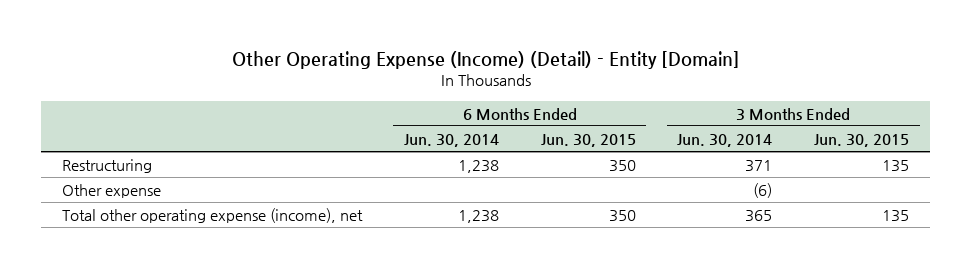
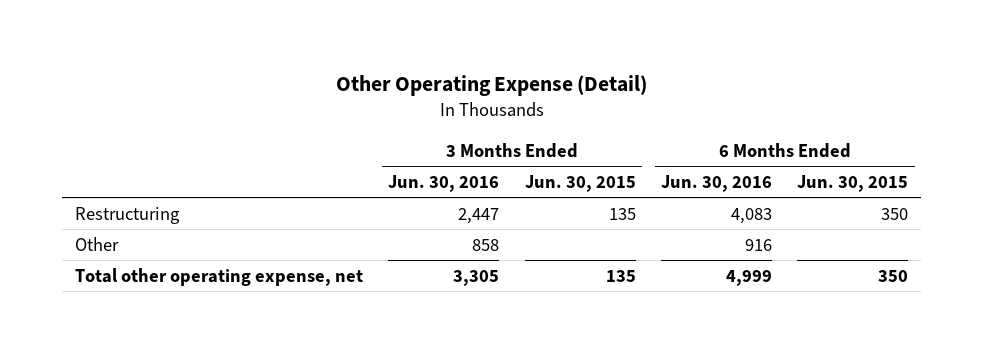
- Other Operating Expense (Income) (Detail) - Entity [Domain]
+ Other Operating Expense (Detail)
- | 6 Months Ended Jun. 30, 2014 | 6 Months Ended Jun. 30, 2015 | 3 Months Ended Jun. 30, 2014 | 3 Months Ended Jun. 30, 2015
+ | 3 Months Ended Jun. 30, 2016 | 3 Months Ended Jun. 30, 2015 | 6 Months Ended Jun. 30, 2016 | 6 Months Ended Jun. 30, 2015
- Other expense | | | (6) |
- Total other operating expense (income), net | 1,238 | 350 | 365 | 135
+ Other | 858 | | 916 |
+ Total other operating expense, net | 3,305 | 135 | 4,999 | 350

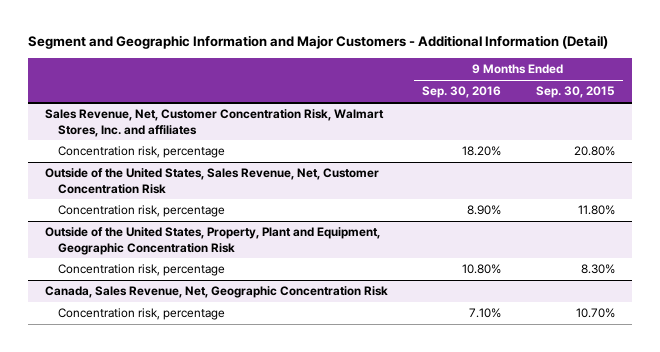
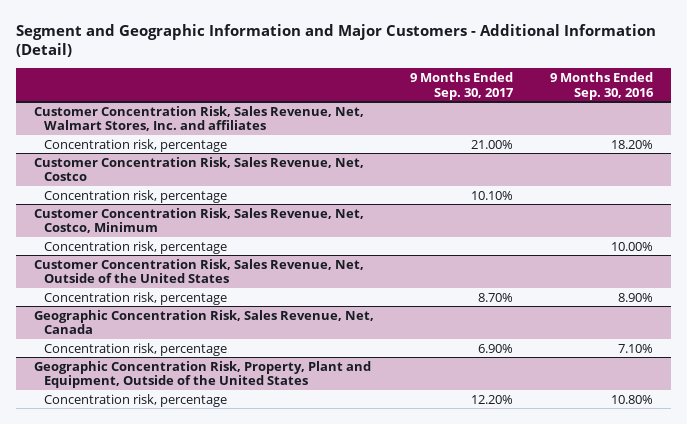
- | 9 Months Ended Sep. 30, 2016 | 9 Months Ended Sep. 30, 2015
+ | 9 Months Ended Sep. 30, 2017 | 9 Months Ended Sep. 30, 2016
- Sales Revenue, Net, Customer Concentration Risk, Walmart Stores, Inc. and affiliates
+ Customer Concentration Risk, Sales Revenue, Net, Walmart Stores, Inc. and affiliates
- Outside of the United States, Sales Revenue, Net, Customer Concentration Risk
+ Customer Concentration Risk, Sales Revenue, Net, Costco
+ Concentration risk, percentage | 10.10% |
+ Customer Concentration Risk, Sales Revenue, Net, Costco, Minimum
+ Concentration risk, percentage | | 10.00%
+ Customer Concentration Risk, Sales Revenue, Net, Outside of the United States
- Outside of the United States, Property, Plant and Equipment, Geographic Concentration Risk
- Concentration risk, percentage | 10.80% | 8.30%
- Canada, Sales Revenue, Net, Geographic Concentration Risk
+ Geographic Concentration Risk, Sales Revenue, Net, Canada
+ Geographic Concentration Risk, Property, Plant and Equipment, Outside of the United States
+ Concentration risk, percentage | 12.20% | 10.80%

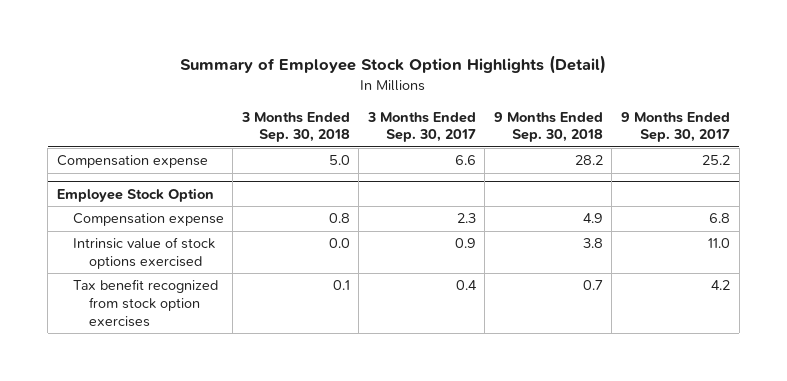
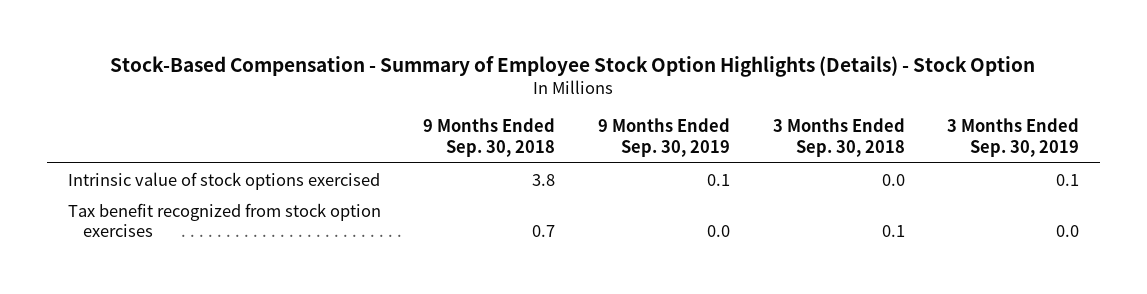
- Summary of Employee Stock Option Highlights (Detail)
+ Stock-Based Compensation - Summary of Employee Stock Option Highlights (Details) - Stock Option
- | 3 Months Ended Sep. 30, 2018 | 3 Months Ended Sep. 30, 2017 | 9 Months Ended Sep. 30, 2018 | 9 Months Ended Sep. 30, 2017
+ | 9 Months Ended Sep. 30, 2018 | 9 Months Ended Sep. 30, 2019 | 3 Months Ended Sep. 30, 2018 | 3 Months Ended Sep. 30, 2019
- Compensation expense | 5.0 | 6.6 | 28.2 | 25.2
- Employee Stock Option
- Compensation expense | 0.8 | 2.3 | 4.9 | 6.8

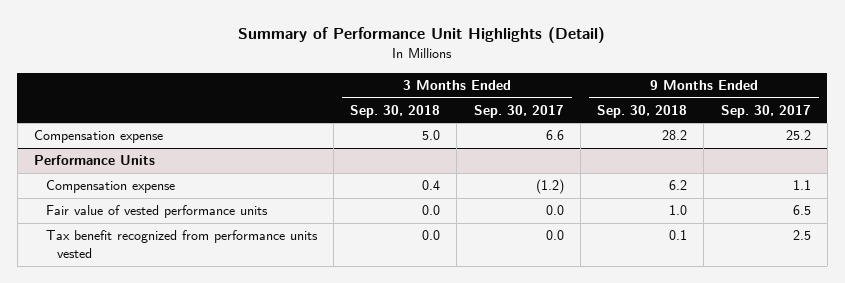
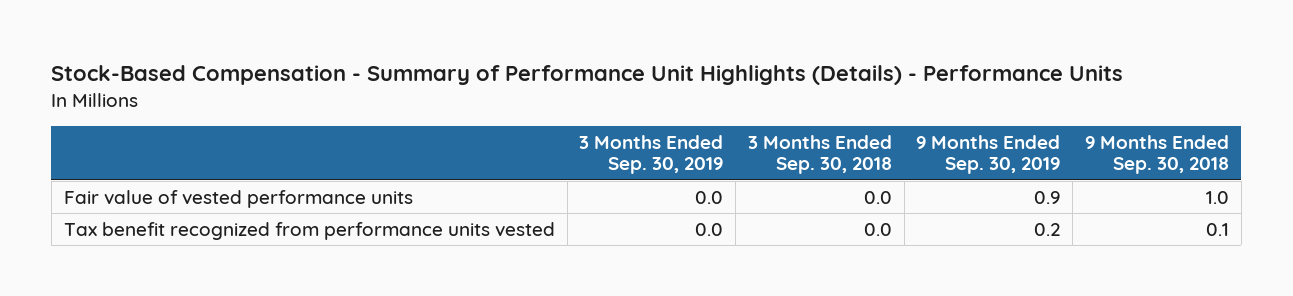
- Summary of Performance Unit Highlights (Detail)
+ Stock-Based Compensation - Summary of Performance Unit Highlights (Details) - Performance Units
- | 3 Months Ended Sep. 30, 2018 | 3 Months Ended Sep. 30, 2017 | 9 Months Ended Sep. 30, 2018 | 9 Months Ended Sep. 30, 2017
+ | 3 Months Ended Sep. 30, 2019 | 3 Months Ended Sep. 30, 2018 | 9 Months Ended Sep. 30, 2019 | 9 Months Ended Sep. 30, 2018
- Compensation expense | 5.0 | 6.6 | 28.2 | 25.2
- Performance Units
- Compensation expense | 0.4 | (1.2) | 6.2 | 1.1

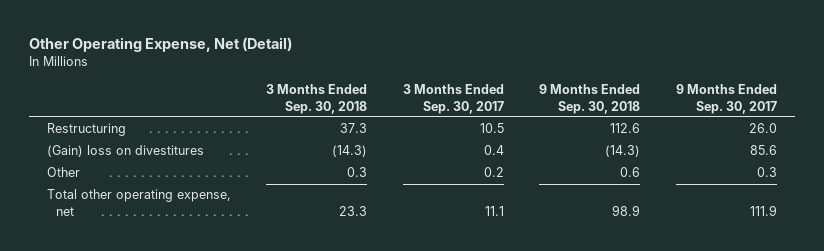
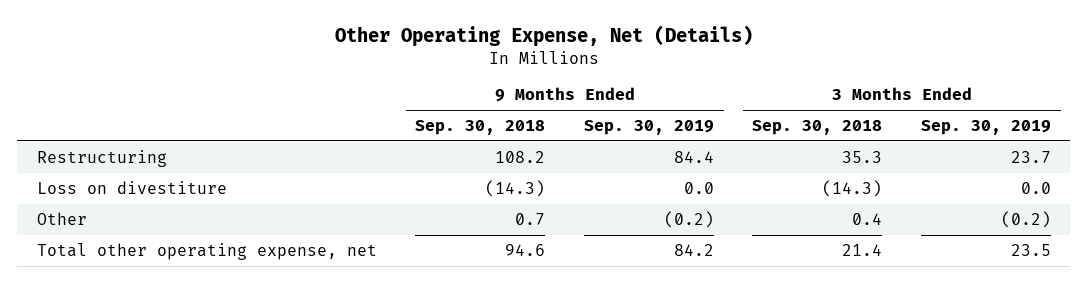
- Other Operating Expense, Net (Detail)
+ Other Operating Expense, Net (Details)
- | 3 Months Ended Sep. 30, 2018 | 3 Months Ended Sep. 30, 2017 | 9 Months Ended Sep. 30, 2018 | 9 Months Ended Sep. 30, 2017
+ | 9 Months Ended Sep. 30, 2018 | 9 Months Ended Sep. 30, 2019 | 3 Months Ended Sep. 30, 2018 | 3 Months Ended Sep. 30, 2019
- Restructuring | 37.3 | 10.5 | 112.6 | 26.0
- (Gain) loss on divestitures | (14.3) | 0.4 | (14.3) | 85.6
- Other | 0.3 | 0.2 | 0.6 | 0.3
- Total other operating expense, net | 23.3 | 11.1 | 98.9 | 111.9
+ Restructuring | 108.2 | 84.4 | 35.3 | 23.7
+ Loss on divestiture | (14.3) | 0.0 | (14.3) | 0.0
+ Other | 0.7 | (0.2) | 0.4 | (0.2)
+ Total other operating expense, net | 94.6 | 84.2 | 21.4 | 23.5

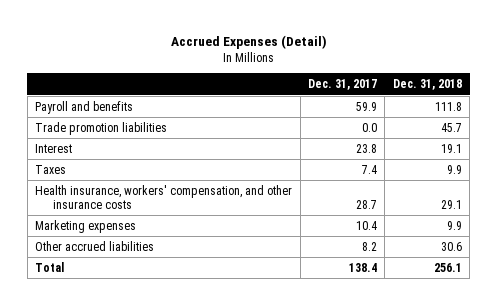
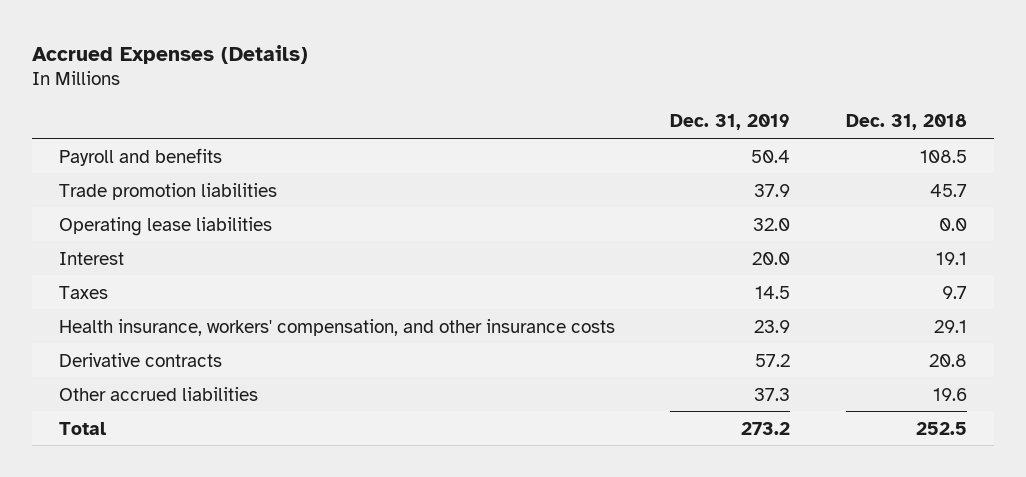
- Accrued Expenses (Detail)
+ Accrued Expenses (Details)
- | Dec. 31, 2017 | Dec. 31, 2018
+ | Dec. 31, 2019 | Dec. 31, 2018
- Payroll and benefits | 59.9 | 111.8
+ Payroll and benefits | 50.4 | 108.5
+ Operating lease liabilities | 32.0 | 0.0
- Taxes | 7.4 | 9.9
+ Taxes | 14.5 | 9.7
- Marketing expenses | 10.4 | 9.9
- Other accrued liabilities | 8.2 | 30.6
- Total | 138.4 | 256.1
+ Derivative contracts | 57.2 | 20.8
+ Other accrued liabilities | 37.3 | 19.6
+ Total | 273.2 | 252.5

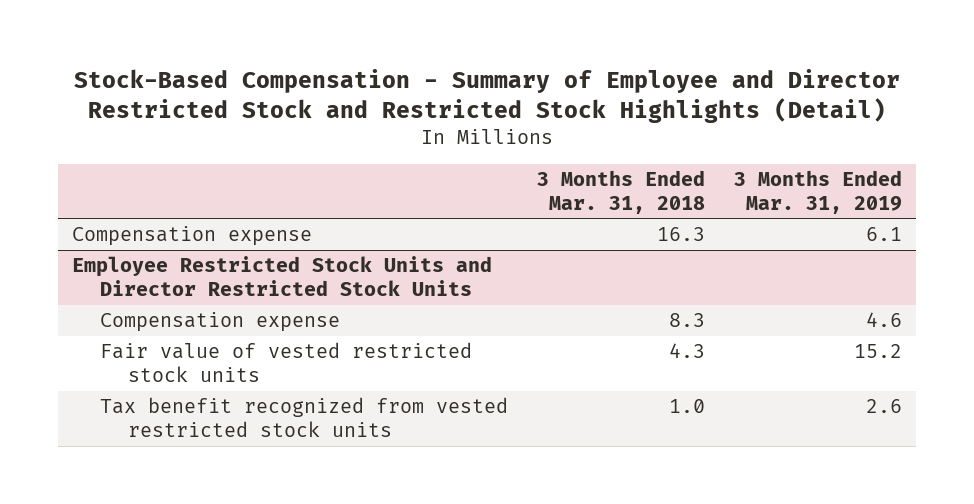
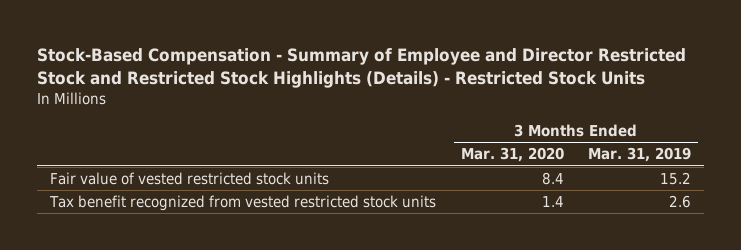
- Stock-Based Compensation - Summary of Employee and Director Restricted Stock and Restricted Stock Highlights (Detail)
+ Stock-Based Compensation - Summary of Employee and Director Restricted Stock and Restricted Stock Highlights (Details) - Restricted Stock Units
- | 3 Months Ended Mar. 31, 2018 | 3 Months Ended Mar. 31, 2019
+ | 3 Months Ended Mar. 31, 2020 | 3 Months Ended Mar. 31, 2019
- Compensation expense | 16.3 | 6.1
- Employee Restricted Stock Units and Director Restricted Stock Units
- Compensation expense | 8.3 | 4.6

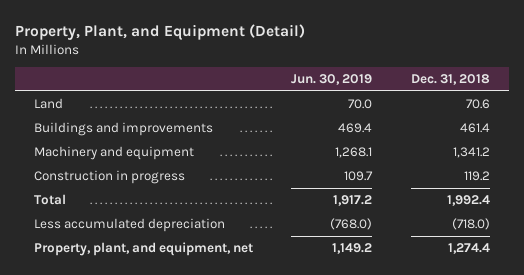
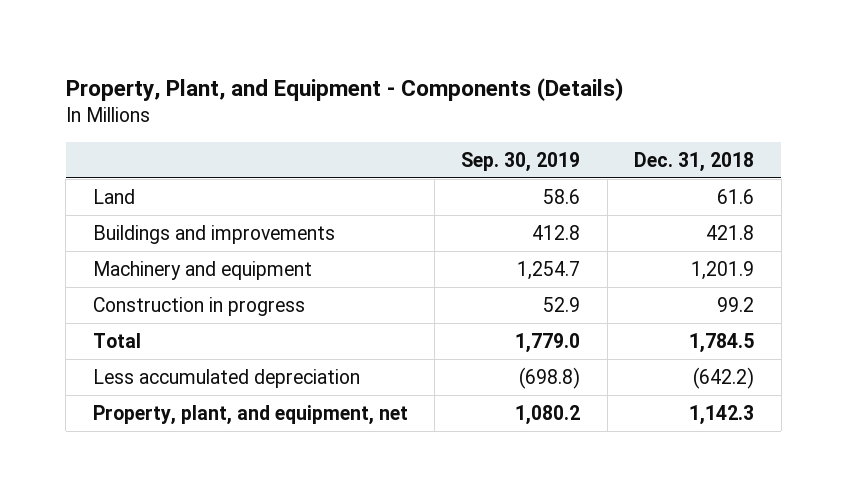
- Property, Plant, and Equipment (Detail)
+ Property, Plant, and Equipment - Components (Details)
- | Jun. 30, 2019 | Dec. 31, 2018
+ | Sep. 30, 2019 | Dec. 31, 2018
- Land | 70.0 | 70.6
- Buildings and improvements | 469.4 | 461.4
- Machinery and equipment | 1,268.1 | 1,341.2
- Construction in progress | 109.7 | 119.2
- Total | 1,917.2 | 1,992.4
- Less accumulated depreciation | (768.0) | (718.0)
- Property, plant, and equipment, net | 1,149.2 | 1,274.4
+ Land | 58.6 | 61.6
+ Buildings and improvements | 412.8 | 421.8
+ Machinery and equipment | 1,254.7 | 1,201.9
+ Construction in progress | 52.9 | 99.2
+ Total | 1,779.0 | 1,784.5
+ Less accumulated depreciation | (698.8) | (642.2)
+ Property, plant, and equipment, net | 1,080.2 | 1,142.3

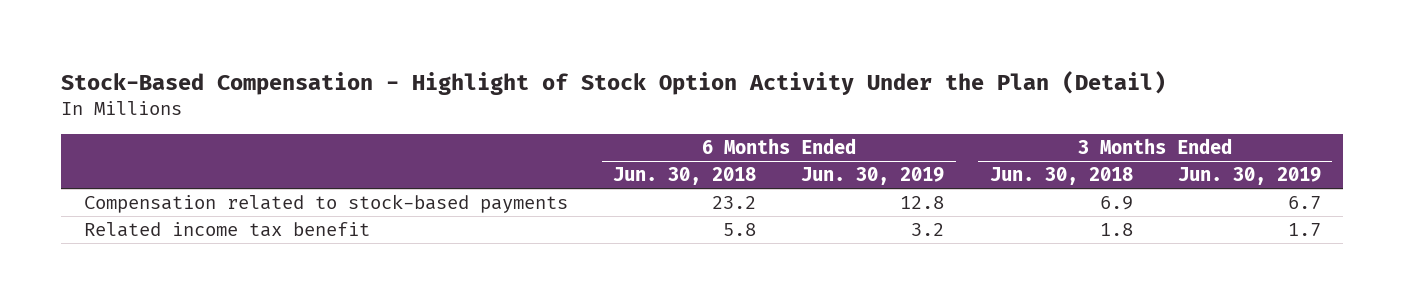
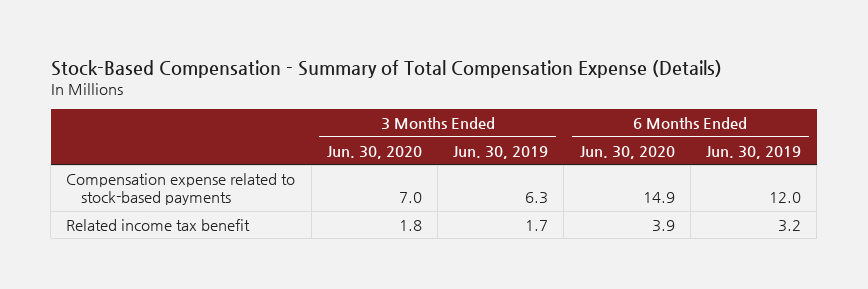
- Stock-Based Compensation - Highlight of Stock Option Activity Under the Plan (Detail)
+ Stock-Based Compensation - Summary of Total Compensation Expense (Details)
- | 6 Months Ended Jun. 30, 2018 | 6 Months Ended Jun. 30, 2019 | 3 Months Ended Jun. 30, 2018 | 3 Months Ended Jun. 30, 2019
+ | 3 Months Ended Jun. 30, 2020 | 3 Months Ended Jun. 30, 2019 | 6 Months Ended Jun. 30, 2020 | 6 Months Ended Jun. 30, 2019
- Compensation related to stock-based payments | 23.2 | 12.8 | 6.9 | 6.7
+ Compensation expense related to stock-based payments | 7.0 | 6.3 | 14.9 | 12.0

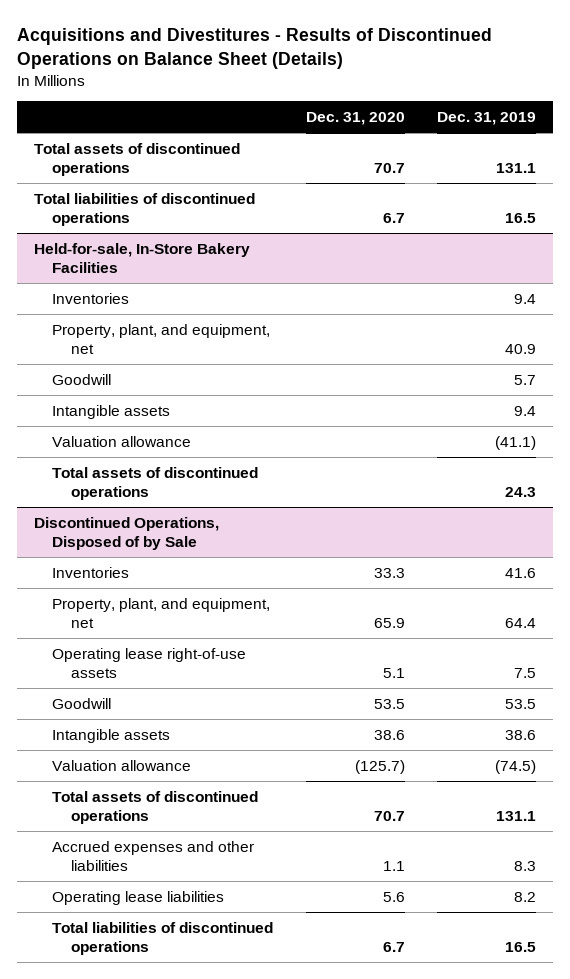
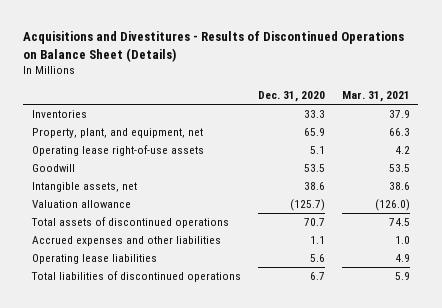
- | Dec. 31, 2020 | Dec. 31, 2019
+ | Dec. 31, 2020 | Mar. 31, 2021
- Total assets of discontinued operations | 70.7 | 131.1
- Total liabilities of discontinued operations | 6.7 | 16.5
- Held-for-sale, In-Store Bakery Facilities
- Inventories | | 9.4
- Property, plant, and equipment, net | | 40.9
- Goodwill | | 5.7
- Intangible assets | | 9.4
- Valuation allowance | | (41.1)
- Total assets of discontinued operations | | 24.3
- Discontinued Operations, Disposed of by Sale
- Intangible assets | 38.6 | 38.6
+ Intangible assets, net | 38.6 | 38.6

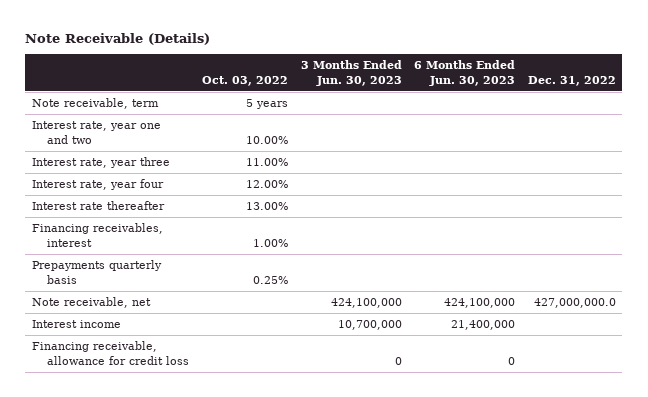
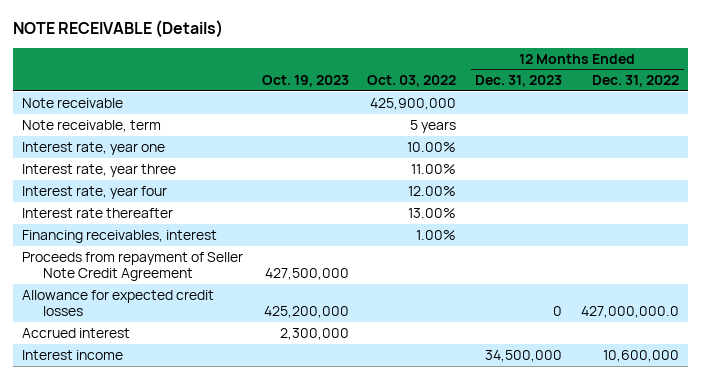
- Note Receivable (Details)
+ NOTE RECEIVABLE (Details)
- | Oct. 03, 2022 | 3 Months Ended Jun. 30, 2023 | 6 Months Ended Jun. 30, 2023 | Dec. 31, 2022
+ | Oct. 19, 2023 | Oct. 03, 2022 | 12 Months Ended Dec. 31, 2023 | 12 Months Ended Dec. 31, 2022
+ Note receivable | | 425,900,000 | |
- Interest rate, year one and two | 10.00% | | |
+ Interest rate, year one | | 10.00% | |
- Prepayments quarterly basis | 0.25% | | |
- Note receivable, net | | 424,100,000 | 424,100,000 | 427,000,000.0
+ Proceeds from repayment of Seller Note Credit Agreement | 427,500,000 | | |
+ Allowance for expected credit losses | 425,200,000 | | 0 | 427,000,000.0
+ Accrued interest | 2,300,000 | | |
- Financing receivable, allowance for credit loss | | 0 | 0 |

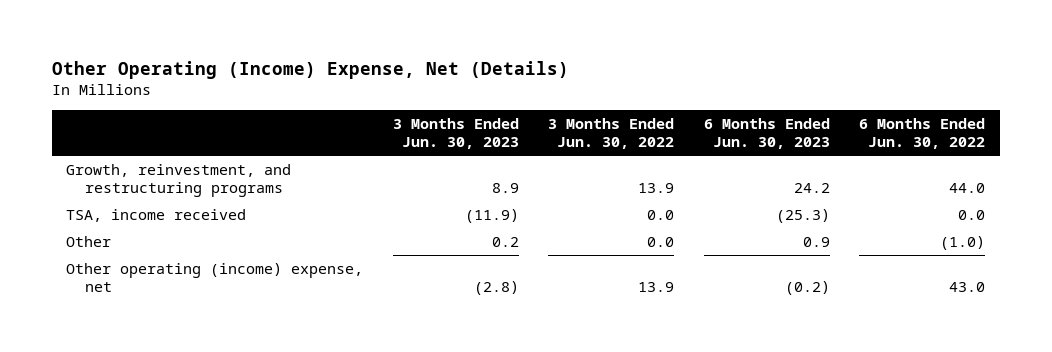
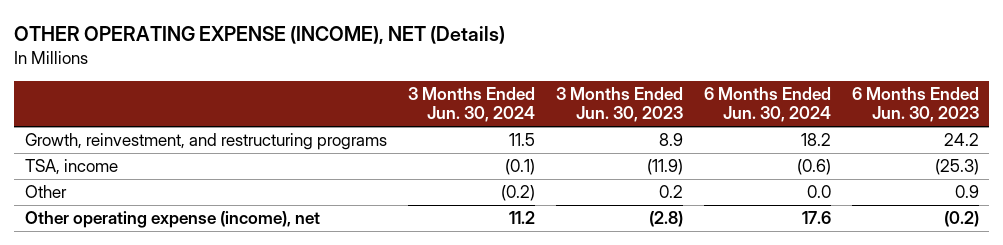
- Other Operating (Income) Expense, Net (Details)
+ OTHER OPERATING EXPENSE (INCOME), NET (Details)
- | 3 Months Ended Jun. 30, 2023 | 3 Months Ended Jun. 30, 2022 | 6 Months Ended Jun. 30, 2023 | 6 Months Ended Jun. 30, 2022
+ | 3 Months Ended Jun. 30, 2024 | 3 Months Ended Jun. 30, 2023 | 6 Months Ended Jun. 30, 2024 | 6 Months Ended Jun. 30, 2023
- TSA, income received | (11.9) | 0.0 | (25.3) | 0.0
+ TSA, income | (0.1) | (11.9) | (0.6) | (25.3)
- Other operating (income) expense, net | (2.8) | 13.9 | (0.2) | 43.0
+ Other operating expense (income), net | 11.2 | (2.8) | 17.6 | (0.2)

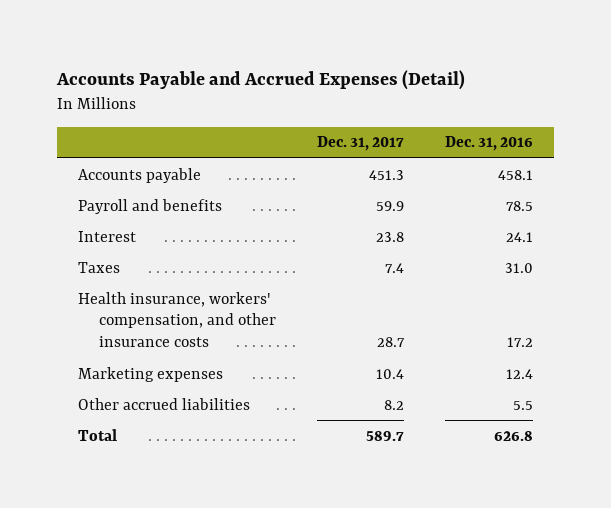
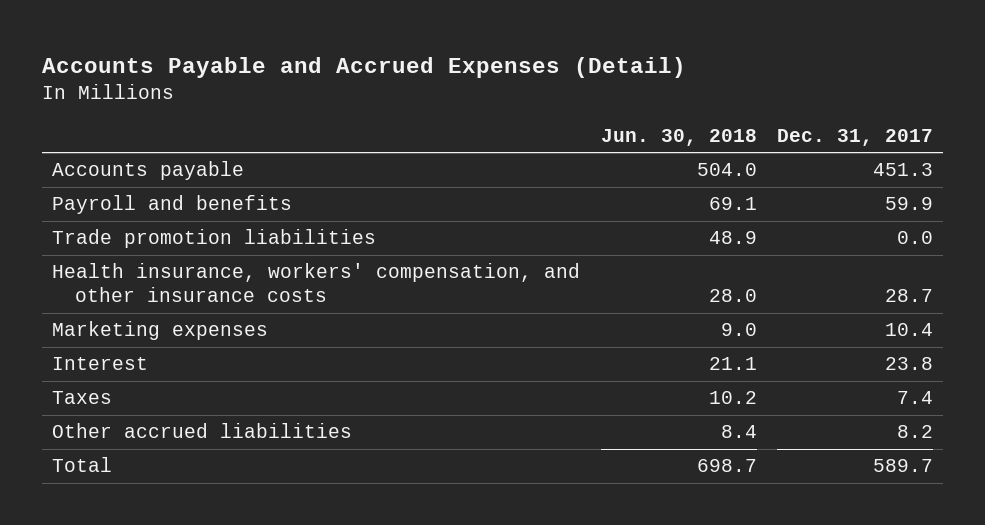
- | Dec. 31, 2017 | Dec. 31, 2016
+ | Jun. 30, 2018 | Dec. 31, 2017
+ Trade promotion liabilities | 48.9 | 0.0
moved down: Interest | 21.1 | 23.8
moved down: Taxes | 10.2 | 7.4

